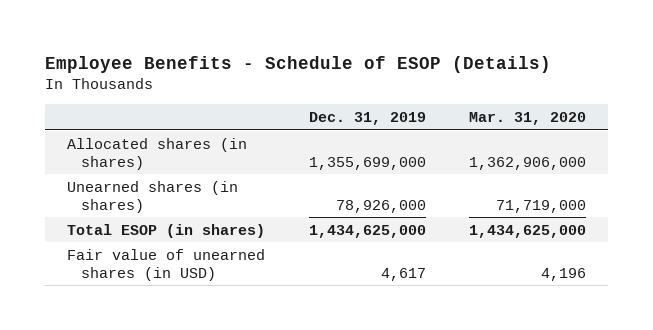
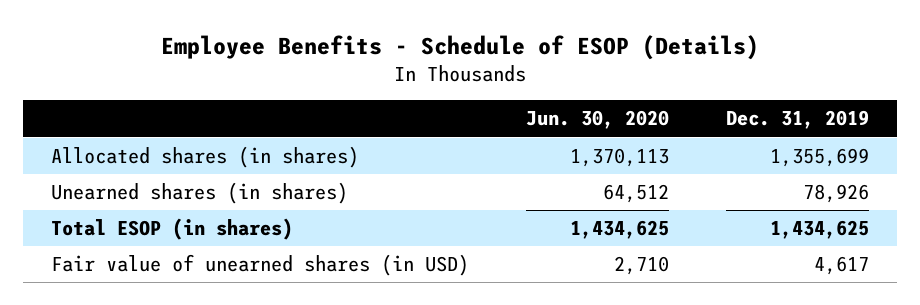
- | Dec. 31, 2019 | Mar. 31, 2020
+ | Jun. 30, 2020 | Dec. 31, 2019
- Allocated shares (in shares) | 1,355,699,000 | 1,362,906,000
- Unearned shares (in shares) | 78,926,000 | 71,719,000
- Total ESOP (in shares) | 1,434,625,000 | 1,434,625,000
+ Allocated shares (in shares) | 1,370,113 | 1,355,699
+ Unearned shares (in shares) | 64,512 | 78,926
+ Total ESOP (in shares) | 1,434,625 | 1,434,625

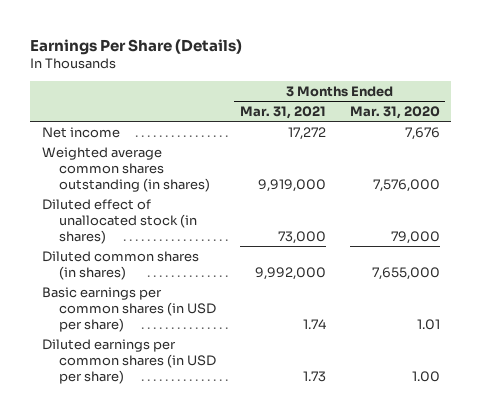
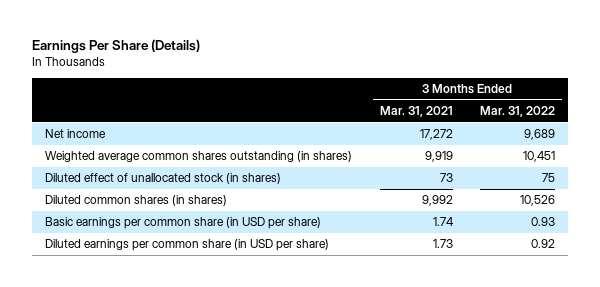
- | 3 Months Ended Mar. 31, 2021 | 3 Months Ended Mar. 31, 2020
+ | 3 Months Ended Mar. 31, 2021 | 3 Months Ended Mar. 31, 2022
- Weighted average common shares outstanding (in shares) | 9,919,000 | 7,576,000
- Diluted effect of unallocated stock (in shares) | 73,000 | 79,000
- Diluted common shares (in shares) | 9,992,000 | 7,655,000
- Basic earnings per common shares (in USD per share) | 1.74 | 1.01
- Diluted earnings per common shares (in USD per share) | 1.73 | 1.00
+ Weighted average common shares outstanding (in shares) | 9,919 | 10,451
+ Diluted effect of unallocated stock (in shares) | 73 | 75
+ Diluted common shares (in shares) | 9,992 | 10,526
+ Basic earnings per common share (in USD per share) | 1.74 | 0.93
+ Diluted earnings per common share (in USD per share) | 1.73 | 0.92

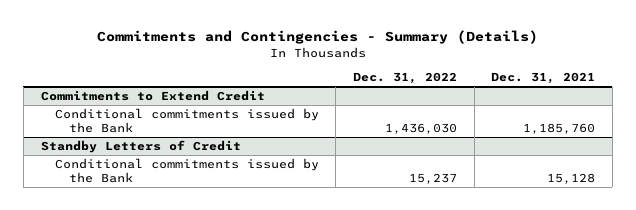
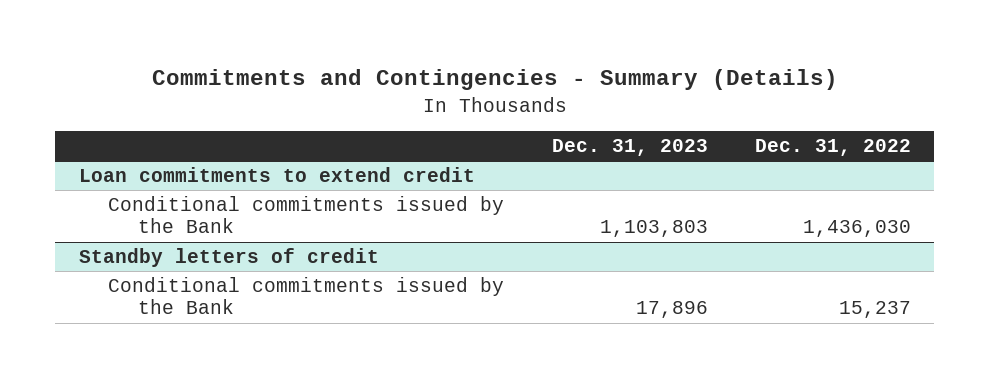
- | Dec. 31, 2022 | Dec. 31, 2021
+ | Dec. 31, 2023 | Dec. 31, 2022
- Commitments to Extend Credit
+ Loan commitments to extend credit
- Standby Letters of Credit
+ Standby letters of credit

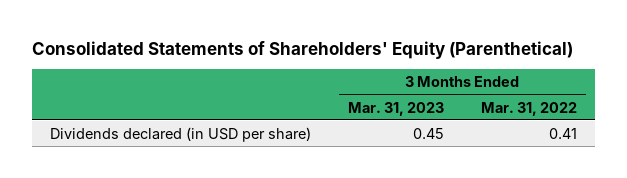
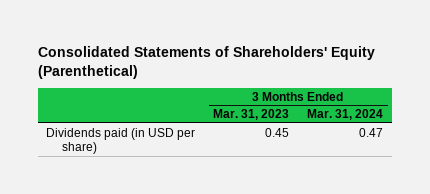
- | 3 Months Ended Mar. 31, 2023 | 3 Months Ended Mar. 31, 2022
+ | 3 Months Ended Mar. 31, 2023 | 3 Months Ended Mar. 31, 2024
- Dividends declared (in USD per share) | 0.45 | 0.41
+ Dividends paid (in USD per share) | 0.45 | 0.47

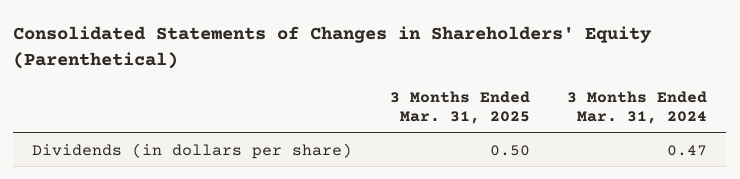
- Consolidated Statements of Shareholders' Equity (Parenthetical)
+ Consolidated Statements of Changes in Shareholders' Equity (Parenthetical)
- | 3 Months Ended Mar. 31, 2023 | 3 Months Ended Mar. 31, 2024
+ | 3 Months Ended Mar. 31, 2025 | 3 Months Ended Mar. 31, 2024
- Dividends paid (in USD per share) | 0.45 | 0.47
+ Dividends (in dollars per share) | 0.50 | 0.47

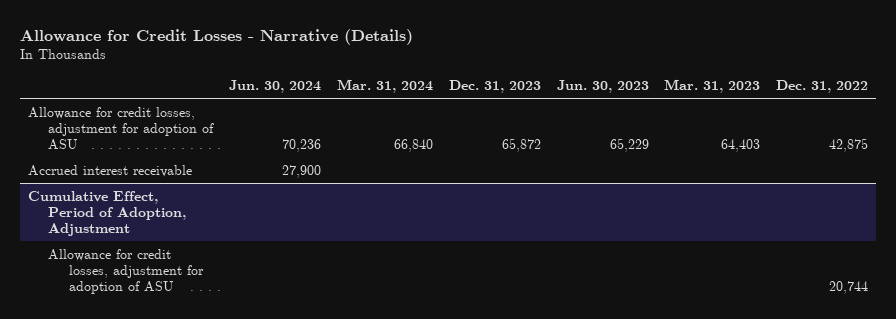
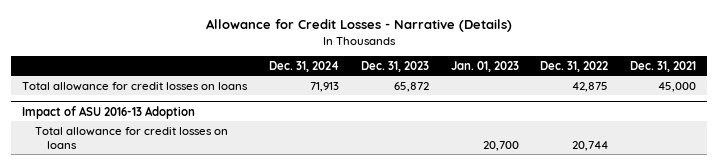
- | Jun. 30, 2024 | Mar. 31, 2024 | Dec. 31, 2023 | Jun. 30, 2023 | Mar. 31, 2023 | Dec. 31, 2022
+ | Dec. 31, 2024 | Dec. 31, 2023 | Jan. 01, 2023 | Dec. 31, 2022 | Dec. 31, 2021
- Allowance for credit losses, adjustment for adoption of ASU | 70,236 | 66,840 | 65,872 | 65,229 | 64,403 | 42,875
- Accrued interest receivable | 27,900 | | | | |
- Cumulative Effect, Period of Adoption, Adjustment
- Allowance for credit losses, adjustment for adoption of ASU | | | | | | 20,744
+ Total allowance for credit losses on loans | 71,913 | 65,872 | | 42,875 | 45,000
+ Impact of ASU 2016-13 Adoption
+ Total allowance for credit losses on loans | | | 20,700 | 20,744 |

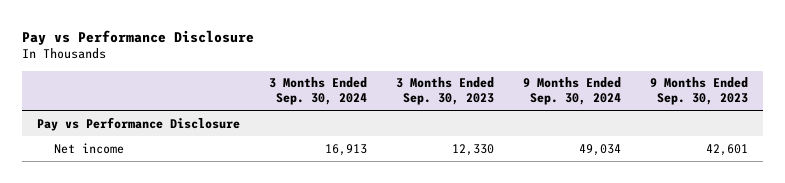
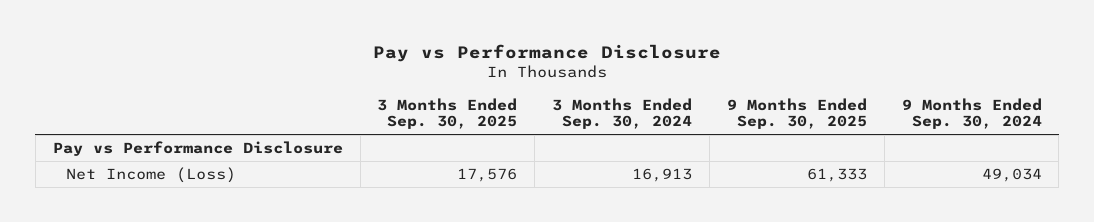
- | 3 Months Ended Sep. 30, 2024 | 3 Months Ended Sep. 30, 2023 | 9 Months Ended Sep. 30, 2024 | 9 Months Ended Sep. 30, 2023
+ | 3 Months Ended Sep. 30, 2025 | 3 Months Ended Sep. 30, 2024 | 9 Months Ended Sep. 30, 2025 | 9 Months Ended Sep. 30, 2024
- Net income | 16,913 | 12,330 | 49,034 | 42,601
+ Net Income (Loss) | 17,576 | 16,913 | 61,333 | 49,034

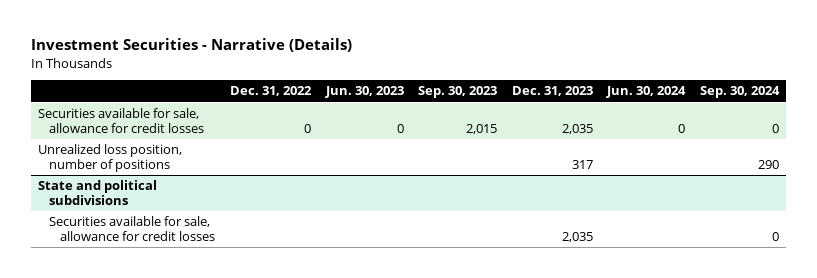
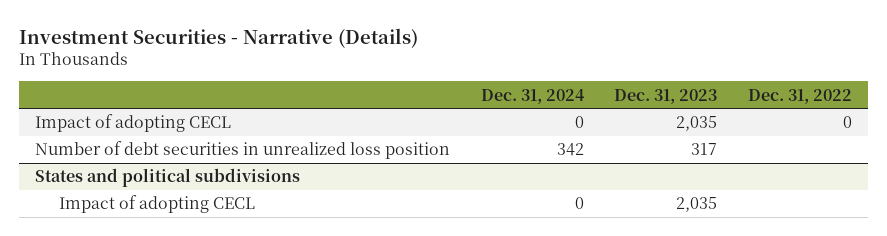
- | Dec. 31, 2022 | Jun. 30, 2023 | Sep. 30, 2023 | Dec. 31, 2023 | Jun. 30, 2024 | Sep. 30, 2024
+ | Dec. 31, 2024 | Dec. 31, 2023 | Dec. 31, 2022
- Securities available for sale, allowance for credit losses | 0 | 0 | 2,015 | 2,035 | 0 | 0
- Unrealized loss position, number of positions | | | | 317 | | 290
- State and political subdivisions
- Securities available for sale, allowance for credit losses | | | | 2,035 | | 0
+ Impact of adopting CECL | 0 | 2,035 | 0
+ Number of debt securities in unrealized loss position | 342 | 317 |
+ States and political subdivisions
+ Impact of adopting CECL | 0 | 2,035 |

